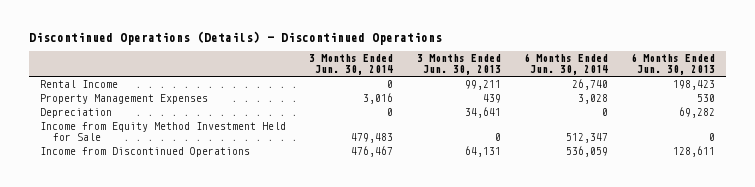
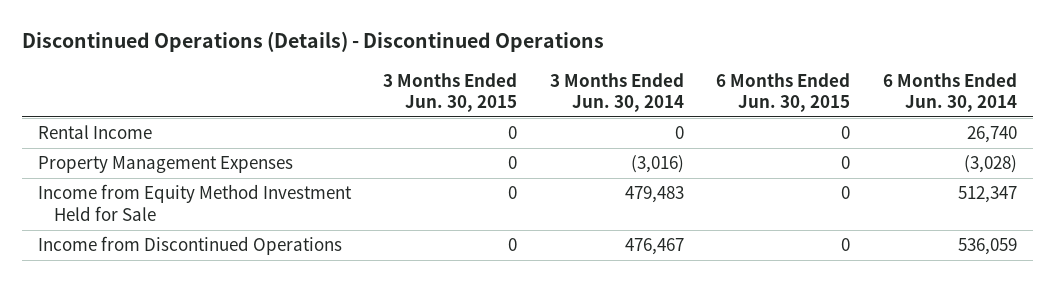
- | 3 Months Ended Jun. 30, 2014 | 3 Months Ended Jun. 30, 2013 | 6 Months Ended Jun. 30, 2014 | 6 Months Ended Jun. 30, 2013
+ | 3 Months Ended Jun. 30, 2015 | 3 Months Ended Jun. 30, 2014 | 6 Months Ended Jun. 30, 2015 | 6 Months Ended Jun. 30, 2014
- Property Management Expenses | 3,016 | 439 | 3,028 | 530
- Depreciation | 0 | 34,641 | 0 | 69,282
+ Property Management Expenses | 0 | (3,016) | 0 | (3,028)

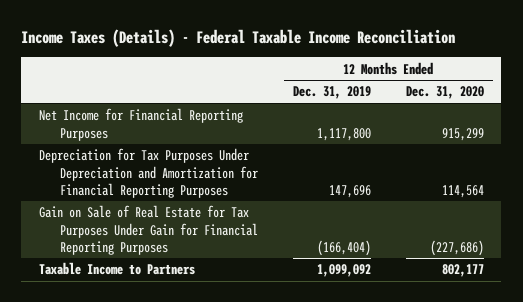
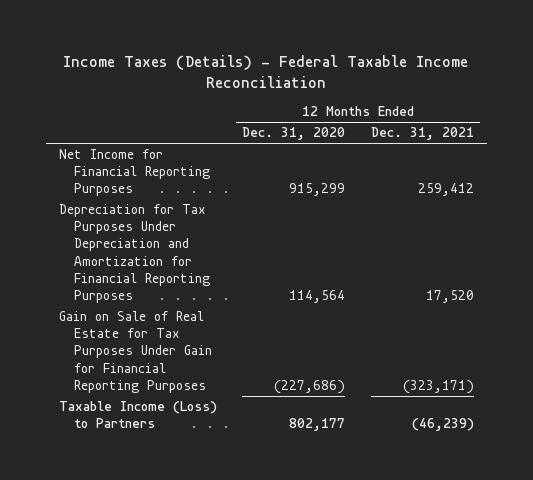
- | 12 Months Ended Dec. 31, 2019 | 12 Months Ended Dec. 31, 2020
+ | 12 Months Ended Dec. 31, 2020 | 12 Months Ended Dec. 31, 2021
- Taxable Income to Partners | 1,099,092 | 802,177
+ Taxable Income (Loss) to Partners | 802,177 | (46,239)

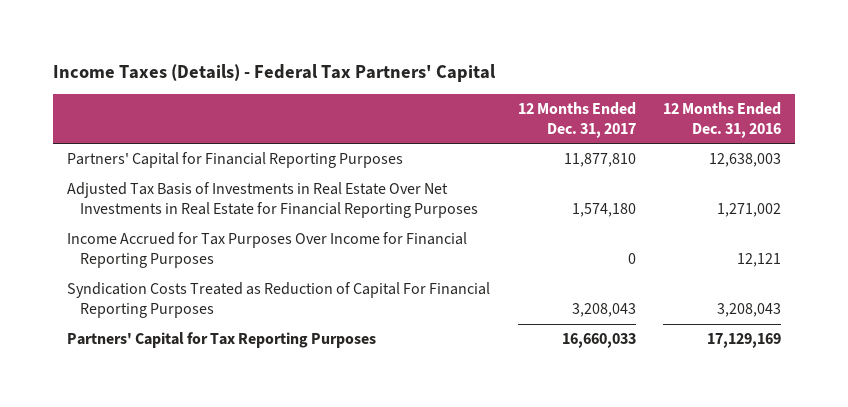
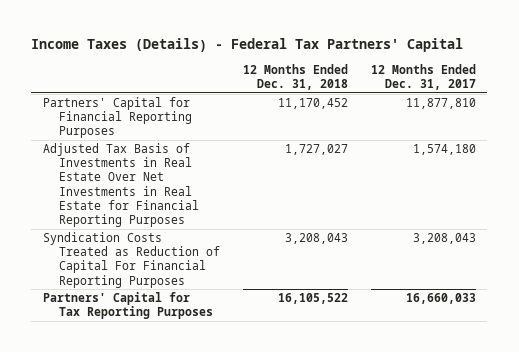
- | 12 Months Ended Dec. 31, 2017 | 12 Months Ended Dec. 31, 2016
+ | 12 Months Ended Dec. 31, 2018 | 12 Months Ended Dec. 31, 2017
- Income Accrued for Tax Purposes Over Income for Financial Reporting Purposes | 0 | 12,121

